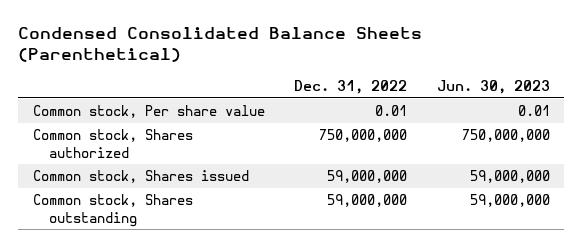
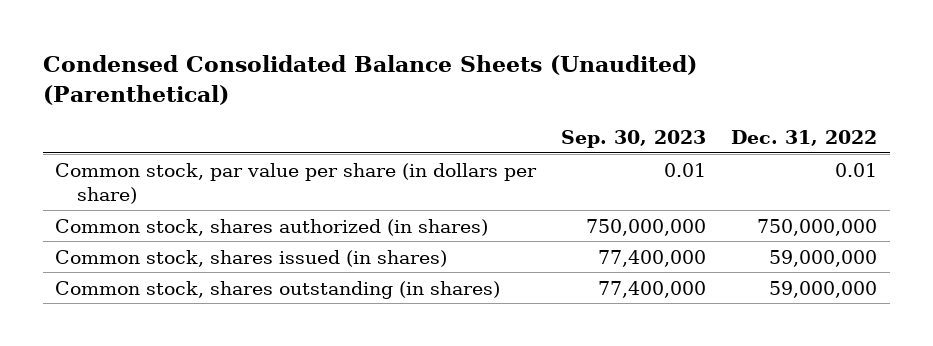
- Condensed Consolidated Balance Sheets (Parenthetical)
+ Condensed Consolidated Balance Sheets (Unaudited) (Parenthetical)
- | Dec. 31, 2022 | Jun. 30, 2023
+ | Sep. 30, 2023 | Dec. 31, 2022
- Common stock, Per share value | 0.01 | 0.01
- Common stock, Shares authorized | 750,000,000 | 750,000,000
- Common stock, Shares issued | 59,000,000 | 59,000,000
- Common stock, Shares outstanding | 59,000,000 | 59,000,000
+ Common stock, par value per share (in dollars per share) | 0.01 | 0.01
+ Common stock, shares authorized (in shares) | 750,000,000 | 750,000,000
+ Common stock, shares issued (in shares) | 77,400,000 | 59,000,000
+ Common stock, shares outstanding (in shares) | 77,400,000 | 59,000,000

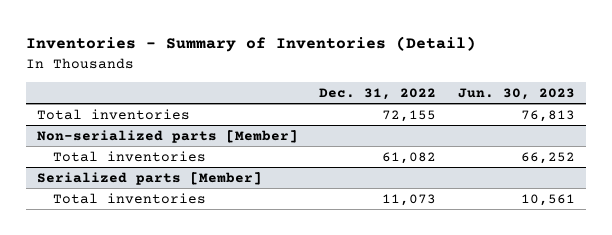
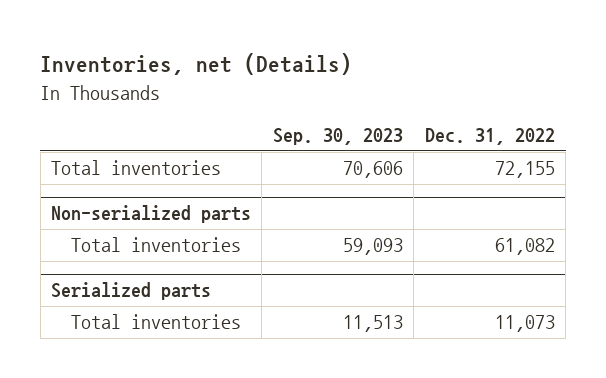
- Inventories - Summary of Inventories (Detail)
+ Inventories, net (Details)
- | Dec. 31, 2022 | Jun. 30, 2023
+ | Sep. 30, 2023 | Dec. 31, 2022
- Non-serialized parts [Member]
+ Non-serialized parts
- Serialized parts [Member]
+ Serialized parts

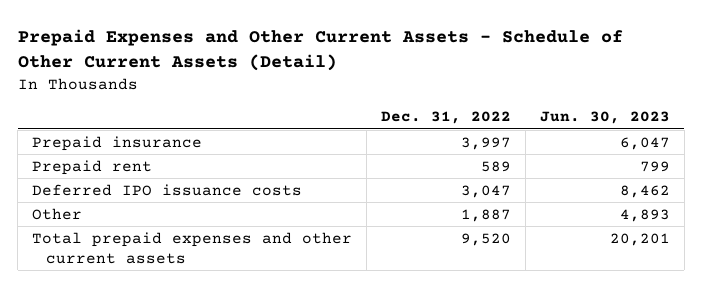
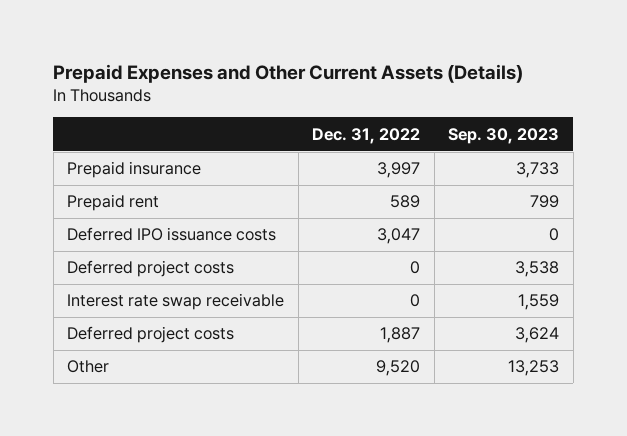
- Prepaid Expenses and Other Current Assets - Schedule of Other Current Assets (Detail)
+ Prepaid Expenses and Other Current Assets (Details)
- | Dec. 31, 2022 | Jun. 30, 2023
+ | Dec. 31, 2022 | Sep. 30, 2023
- Other | 1,887 | 4,893
- Total prepaid expenses and other current assets | 9,520 | 20,201
+ Deferred project costs | 0 | 3,538
+ Interest rate swap receivable | 0 | 1,559
+ Deferred project costs | 1,887 | 3,624
+ Other | 9,520 | 13,253

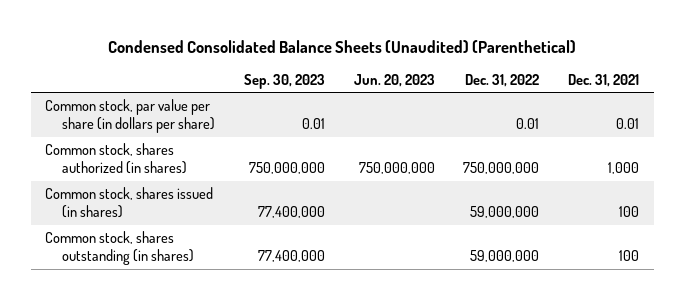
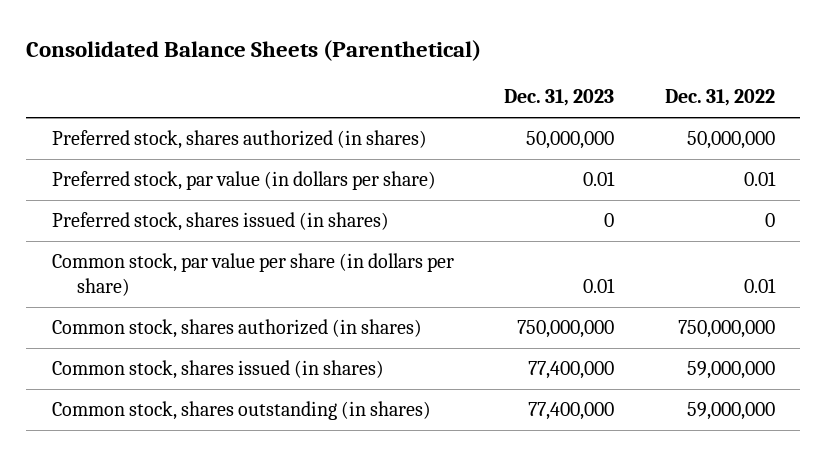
- Condensed Consolidated Balance Sheets (Unaudited) (Parenthetical)
+ Consolidated Balance Sheets (Parenthetical)
- | Sep. 30, 2023 | Jun. 20, 2023 | Dec. 31, 2022 | Dec. 31, 2021
+ | Dec. 31, 2023 | Dec. 31, 2022
+ Preferred stock, shares authorized (in shares) | 50,000,000 | 50,000,000
+ Preferred stock, par value (in dollars per share) | 0.01 | 0.01
+ Preferred stock, shares issued (in shares) | 0 | 0

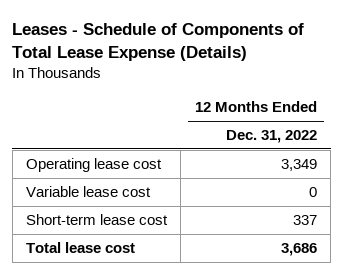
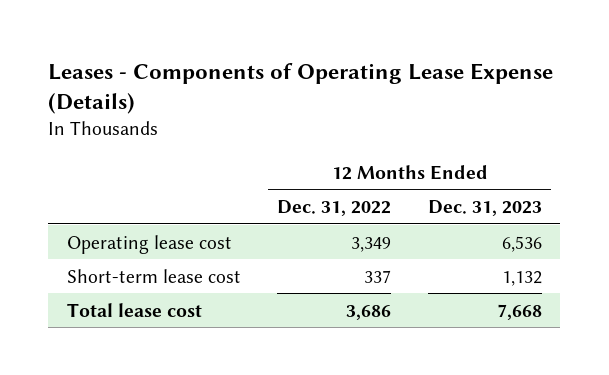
- Leases - Schedule of Components of Total Lease Expense (Details)
+ Leases - Components of Operating Lease Expense (Details)
- | 12 Months Ended Dec. 31, 2022
+ | 12 Months Ended Dec. 31, 2022 | 12 Months Ended Dec. 31, 2023
- Variable lease cost | 0

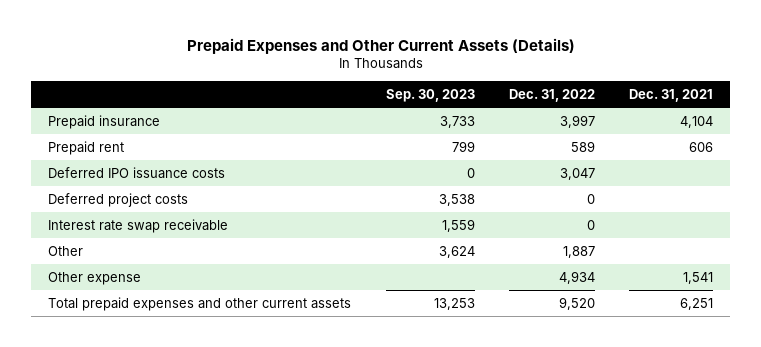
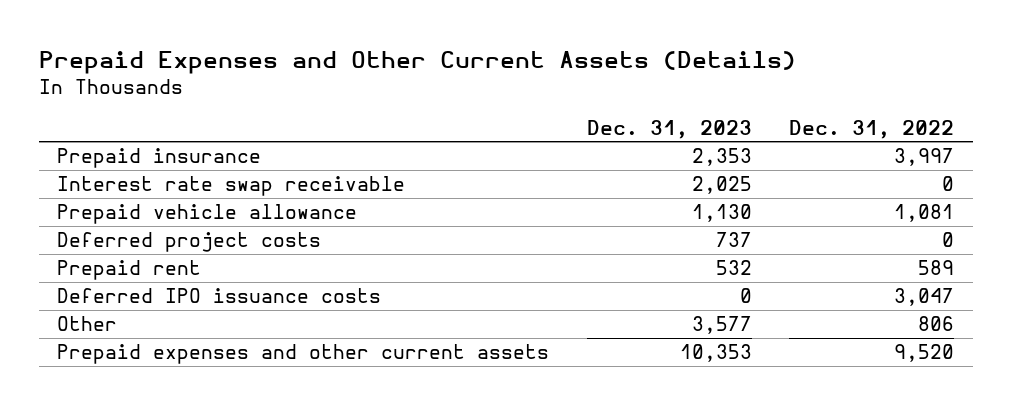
- | Sep. 30, 2023 | Dec. 31, 2022 | Dec. 31, 2021
+ | Dec. 31, 2023 | Dec. 31, 2022
moved up: Interest rate swap receivable | 2,025 | 0
+ Prepaid vehicle allowance | 1,130 | 1,081
moved up: Deferred project costs | 737 | 0
- Other | 3,624 | 1,887 |
- Other expense | | 4,934 | 1,541
- Total prepaid expenses and other current assets | 13,253 | 9,520 | 6,251
+ Other | 3,577 | 806
+ Prepaid expenses and other current assets | 10,353 | 9,520

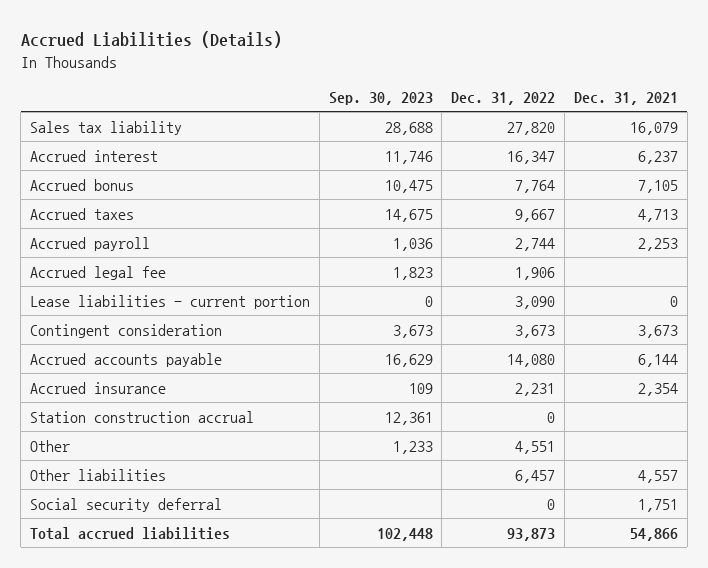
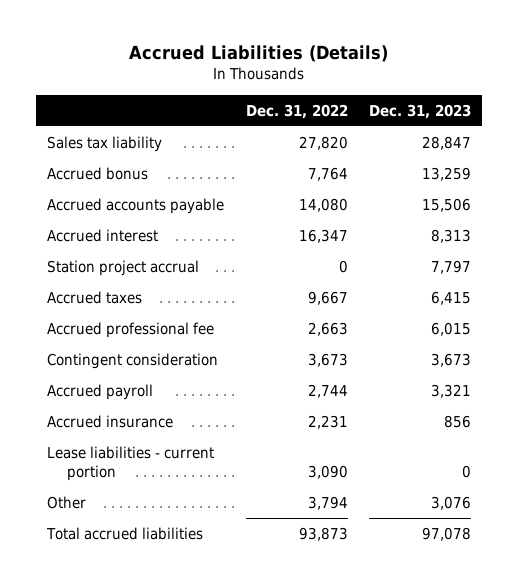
- | Sep. 30, 2023 | Dec. 31, 2022 | Dec. 31, 2021
+ | Dec. 31, 2022 | Dec. 31, 2023
moved up: Accrued accounts payable | 14,080 | 15,506
moved down: Accrued interest | 16,347 | 8,313
+ Station project accrual | 0 | 7,797
- Accrued legal fee | 1,823 | 1,906 |
+ Accrued professional fee | 2,663 | 6,015
moved down: Accrued payroll | 2,744 | 3,321
- Station construction accrual | 12,361 | 0 |
- Other | 1,233 | 4,551 |
- Other liabilities | | 6,457 | 4,557
- Social security deferral | | 0 | 1,751
moved down: Lease liabilities - current portion | 3,090 | 0
+ Other | 3,794 | 3,076

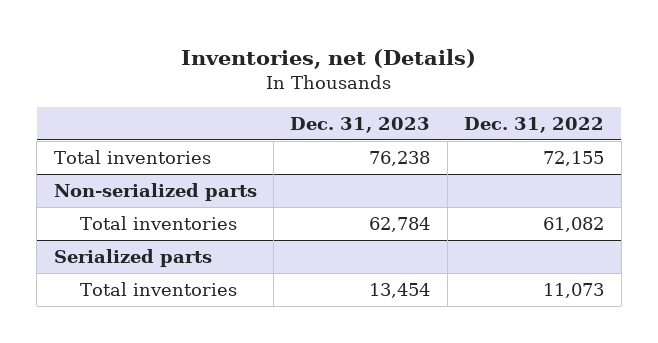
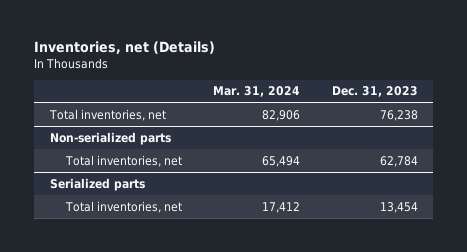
- | Dec. 31, 2023 | Dec. 31, 2022
+ | Mar. 31, 2024 | Dec. 31, 2023
- Total inventories | 76,238 | 72,155
+ Total inventories, net | 82,906 | 76,238
@ Non-serialized parts
- Total inventories | 62,784 | 61,082
+ Total inventories, net | 65,494 | 62,784
@ Serialized parts
- Total inventories | 13,454 | 11,073
+ Total inventories, net | 17,412 | 13,454

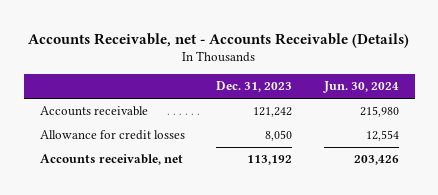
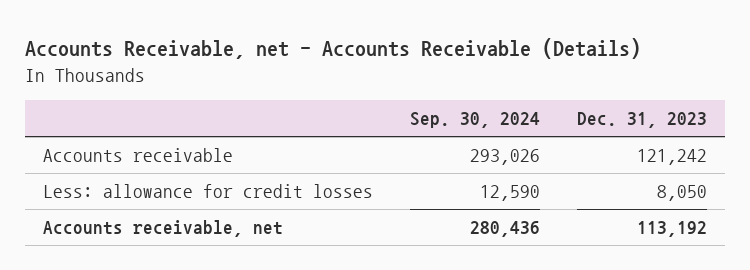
- | Dec. 31, 2023 | Jun. 30, 2024
+ | Sep. 30, 2024 | Dec. 31, 2023
- Allowance for credit losses | 8,050 | 12,554
+ Less: allowance for credit losses | 12,590 | 8,050

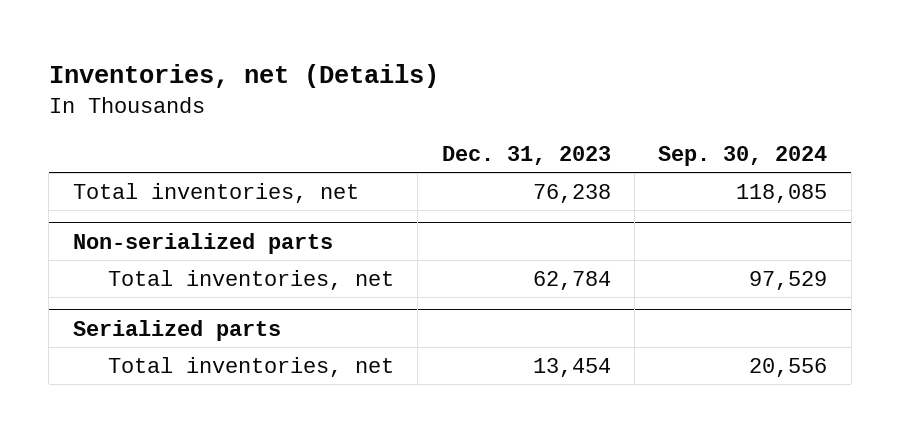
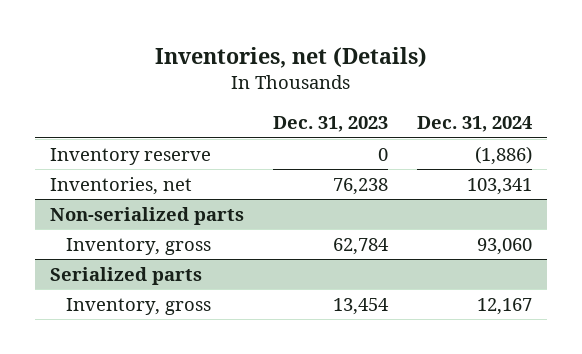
- | Dec. 31, 2023 | Sep. 30, 2024
+ | Dec. 31, 2023 | Dec. 31, 2024
- Total inventories, net | 76,238 | 118,085
+ Inventory reserve | 0 | (1,886)
+ Inventories, net | 76,238 | 103,341
@ Non-serialized parts
- Total inventories, net | 62,784 | 97,529
+ Inventory, gross | 62,784 | 93,060
@ Serialized parts
- Total inventories, net | 13,454 | 20,556
+ Inventory, gross | 13,454 | 12,167

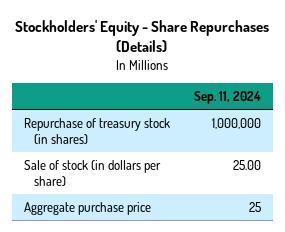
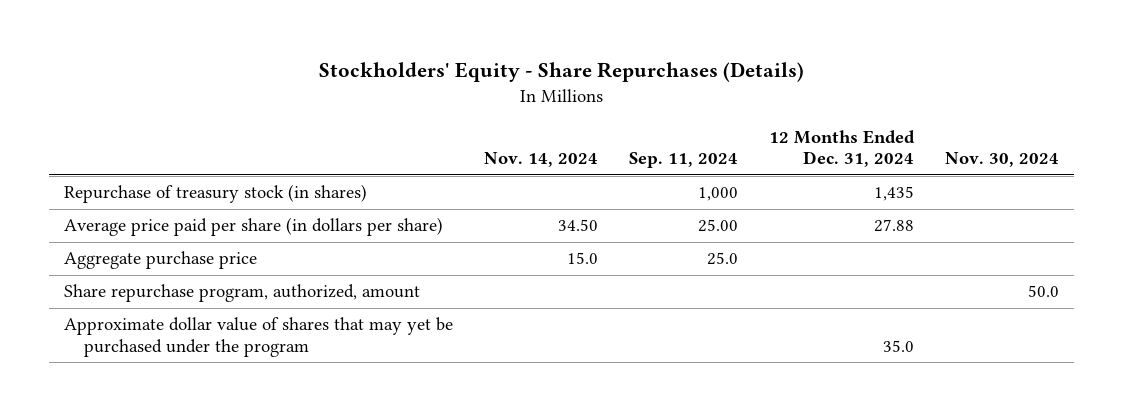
- | Sep. 11, 2024
+ | Nov. 14, 2024 | Sep. 11, 2024 | 12 Months Ended Dec. 31, 2024 | Nov. 30, 2024
- Repurchase of treasury stock (in shares) | 1,000,000
- Sale of stock (in dollars per share) | 25.00
- Aggregate purchase price | 25
+ Repurchase of treasury stock (in shares) | | 1,000 | 1,435 |
+ Average price paid per share (in dollars per share) | 34.50 | 25.00 | 27.88 |
+ Aggregate purchase price | 15.0 | 25.0 | |
+ Share repurchase program, authorized, amount | | | | 50.0
+ Approximate dollar value of shares that may yet be purchased under the program | | | 35.0 |

